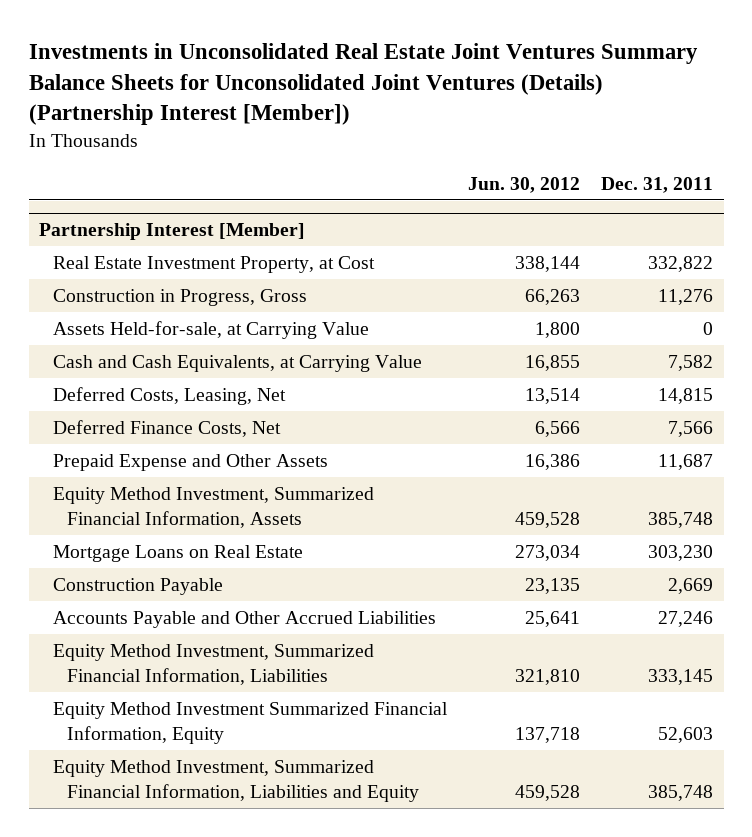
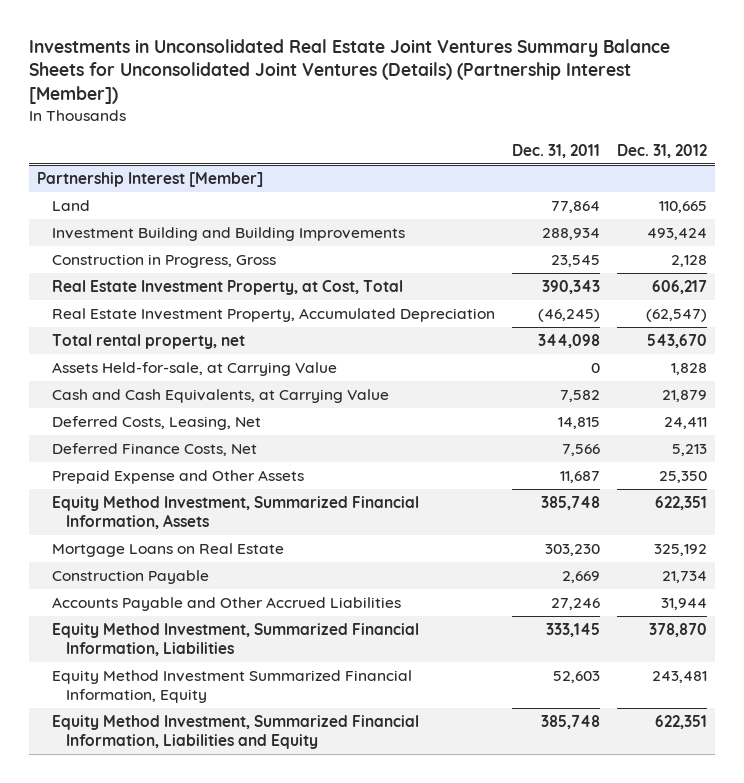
- | Jun. 30, 2012 | Dec. 31, 2011
+ | Dec. 31, 2011 | Dec. 31, 2012
@ Partnership Interest [Member]
- Real Estate Investment Property, at Cost | 338,144 | 332,822
- Construction in Progress, Gross | 66,263 | 11,276
+ Land | 77,864 | 110,665
+ Investment Building and Building Improvements | 288,934 | 493,424
+ Construction in Progress, Gross | 23,545 | 2,128
+ Real Estate Investment Property, at Cost, Total | 390,343 | 606,217
+ Real Estate Investment Property, Accumulated Depreciation | (46,245) | (62,547)
+ Total rental property, net | 344,098 | 543,670

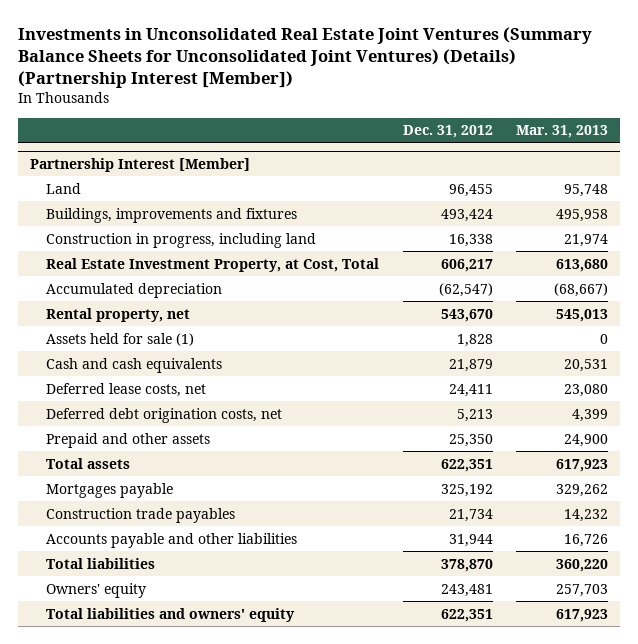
- Investments in Unconsolidated Real Estate Joint Ventures Summary Balance Sheets for Unconsolidated Joint Ventures (Details) (Partnership Interest [Member])
+ Investments in Unconsolidated Real Estate Joint Ventures (Summary Balance Sheets for Unconsolidated Joint Ventures) (Details) (Partnership Interest [Member])
- | Dec. 31, 2011 | Dec. 31, 2012
+ | Dec. 31, 2012 | Mar. 31, 2013
@ Partnership Interest [Member]
- Land | 77,864 | 110,665
- Investment Building and Building Improvements | 288,934 | 493,424
- Construction in Progress, Gross | 23,545 | 2,128
+ Land | 96,455 | 95,748
+ Buildings, improvements and fixtures | 493,424 | 495,958
+ Construction in progress, including land | 16,338 | 21,974
- Real Estate Investment Property, Accumulated Depreciation | (46,245) | (62,547)
- Total rental property, net | 344,098 | 543,670
- Assets Held-for-sale, at Carrying Value | 0 | 1,828
- Cash and Cash Equivalents, at Carrying Value | 7,582 | 21,879
- Deferred Costs, Leasing, Net | 14,815 | 24,411
- Deferred Finance Costs, Net | 7,566 | 5,213
- Prepaid Expense and Other Assets | 11,687 | 25,350
- Equity Method Investment, Summarized Financial Information, Assets | 385,748 | 622,351
- Mortgage Loans on Real Estate | 303,230 | 325,192
- Construction Payable | 2,669 | 21,734
- Accounts Payable and Other Accrued Liabilities | 27,246 | 31,944
- Equity Method Investment, Summarized Financial Information, Liabilities | 333,145 | 378,870
- Equity Method Investment Summarized Financial Information, Equity | 52,603 | 243,481
- Equity Method Investment, Summarized Financial Information, Liabilities and Equity | 385,748 | 622,351
+ Accumulated depreciation | (62,547) | (68,667)
+ Rental property, net | 543,670 | 545,013
+ Assets held for sale (1) | 1,828 | 0
+ Cash and cash equivalents | 21,879 | 20,531
+ Deferred lease costs, net | 24,411 | 23,080
+ Deferred debt origination costs, net | 5,213 | 4,399
+ Prepaid and other assets | 25,350 | 24,900
+ Total assets | 622,351 | 617,923
+ Mortgages payable | 325,192 | 329,262
+ Construction trade payables | 21,734 | 14,232
+ Accounts payable and other liabilities | 31,944 | 16,726
+ Total liabilities | 378,870 | 360,220
+ Owners' equity | 243,481 | 257,703
+ Total liabilities and owners' equity | 622,351 | 617,923

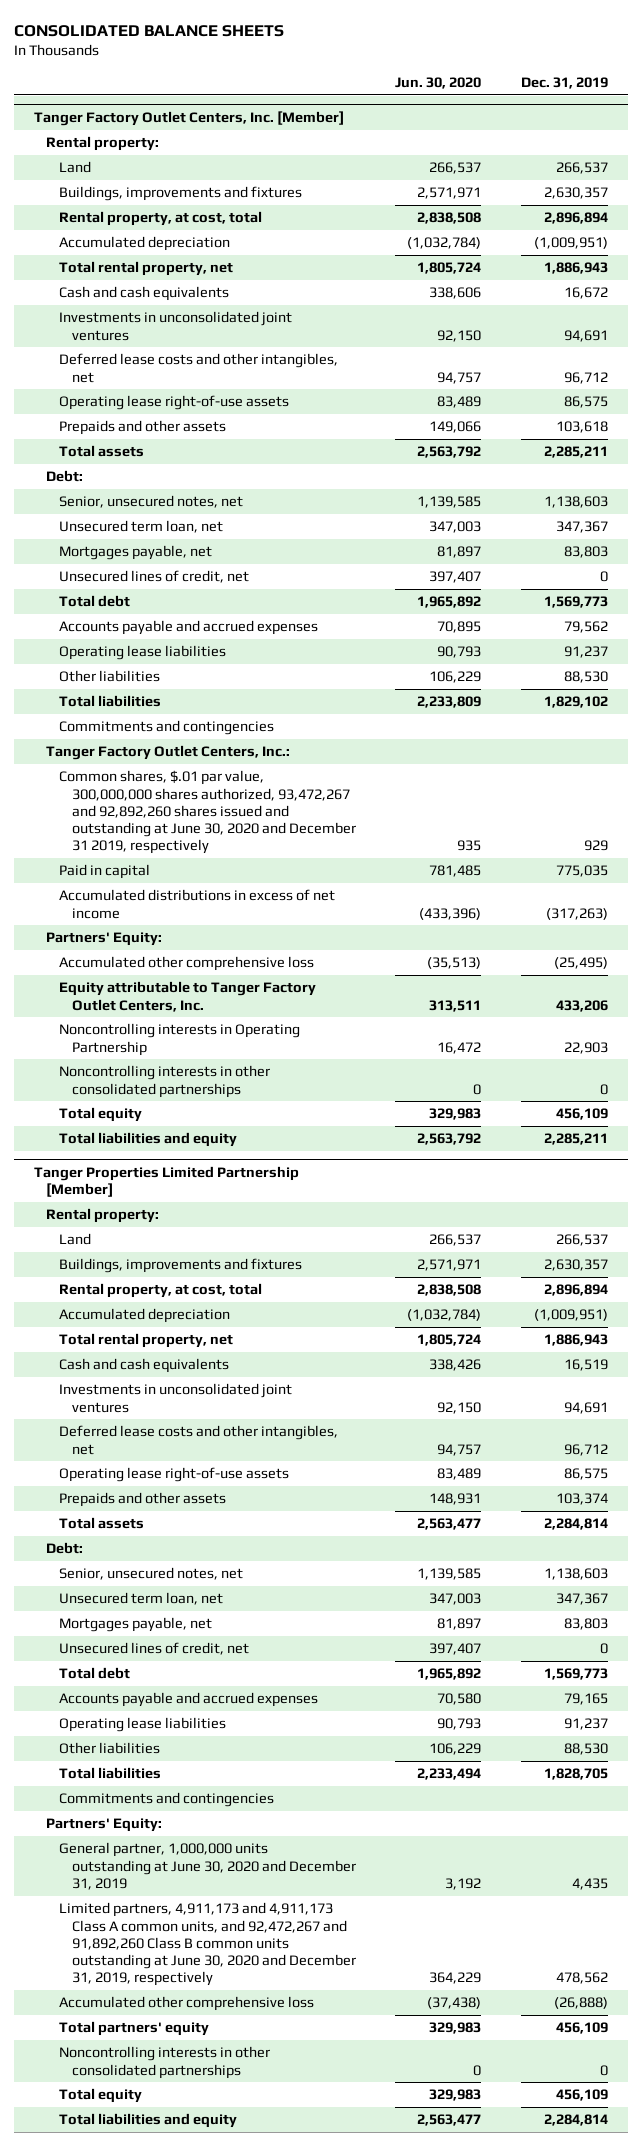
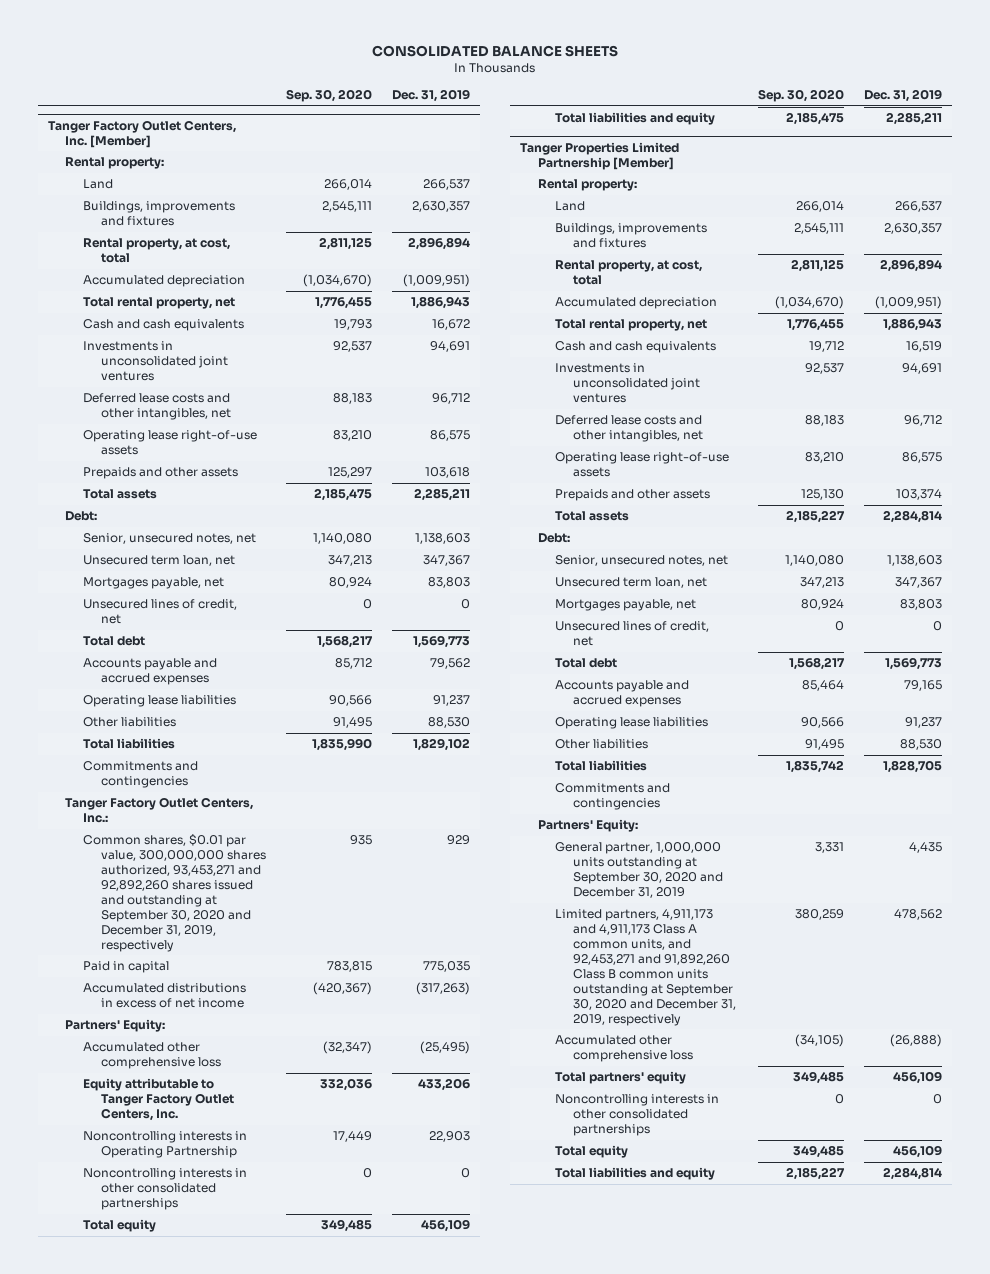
- | Jun. 30, 2020 | Dec. 31, 2019
+ | Sep. 30, 2020 | Dec. 31, 2019
@ Tanger Factory Outlet Centers, Inc. [Member]
- Common shares, $.01 par value, 300,000,000 shares authorized, 93,472,267 and 92,892,260 shares issued and outstanding at June 30, 2020 and December 31 2019, respectively | 935 | 929
+ Common shares, $0.01 par value, 300,000,000 shares authorized, 93,453,271 and 92,892,260 shares issued and outstanding at September 30, 2020 and December 31, 2019, respectively | 935 | 929
@ Tanger Properties Limited Partnership [Member]
- General partner, 1,000,000 units outstanding at June 30, 2020 and December 31, 2019 | 3,192 | 4,435
- Limited partners, 4,911,173 and 4,911,173 Class A common units, and 92,472,267 and 91,892,260 Class B common units outstanding at June 30, 2020 and December 31, 2019, respectively | 364,229 | 478,562
+ General partner, 1,000,000 units outstanding at September 30, 2020 and December 31, 2019 | 3,331 | 4,435
+ Limited partners, 4,911,173 and 4,911,173 Class A common units, and 92,453,271 and 91,892,260 Class B common units outstanding at September 30, 2020 and December 31, 2019, respectively | 380,259 | 478,562

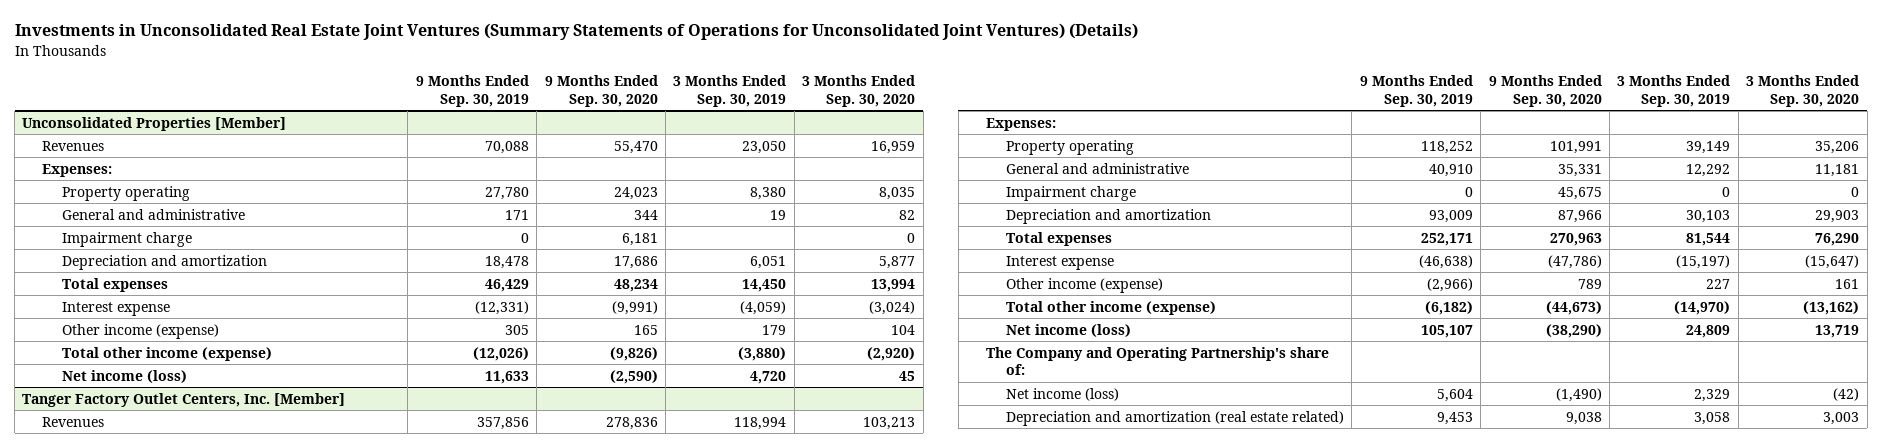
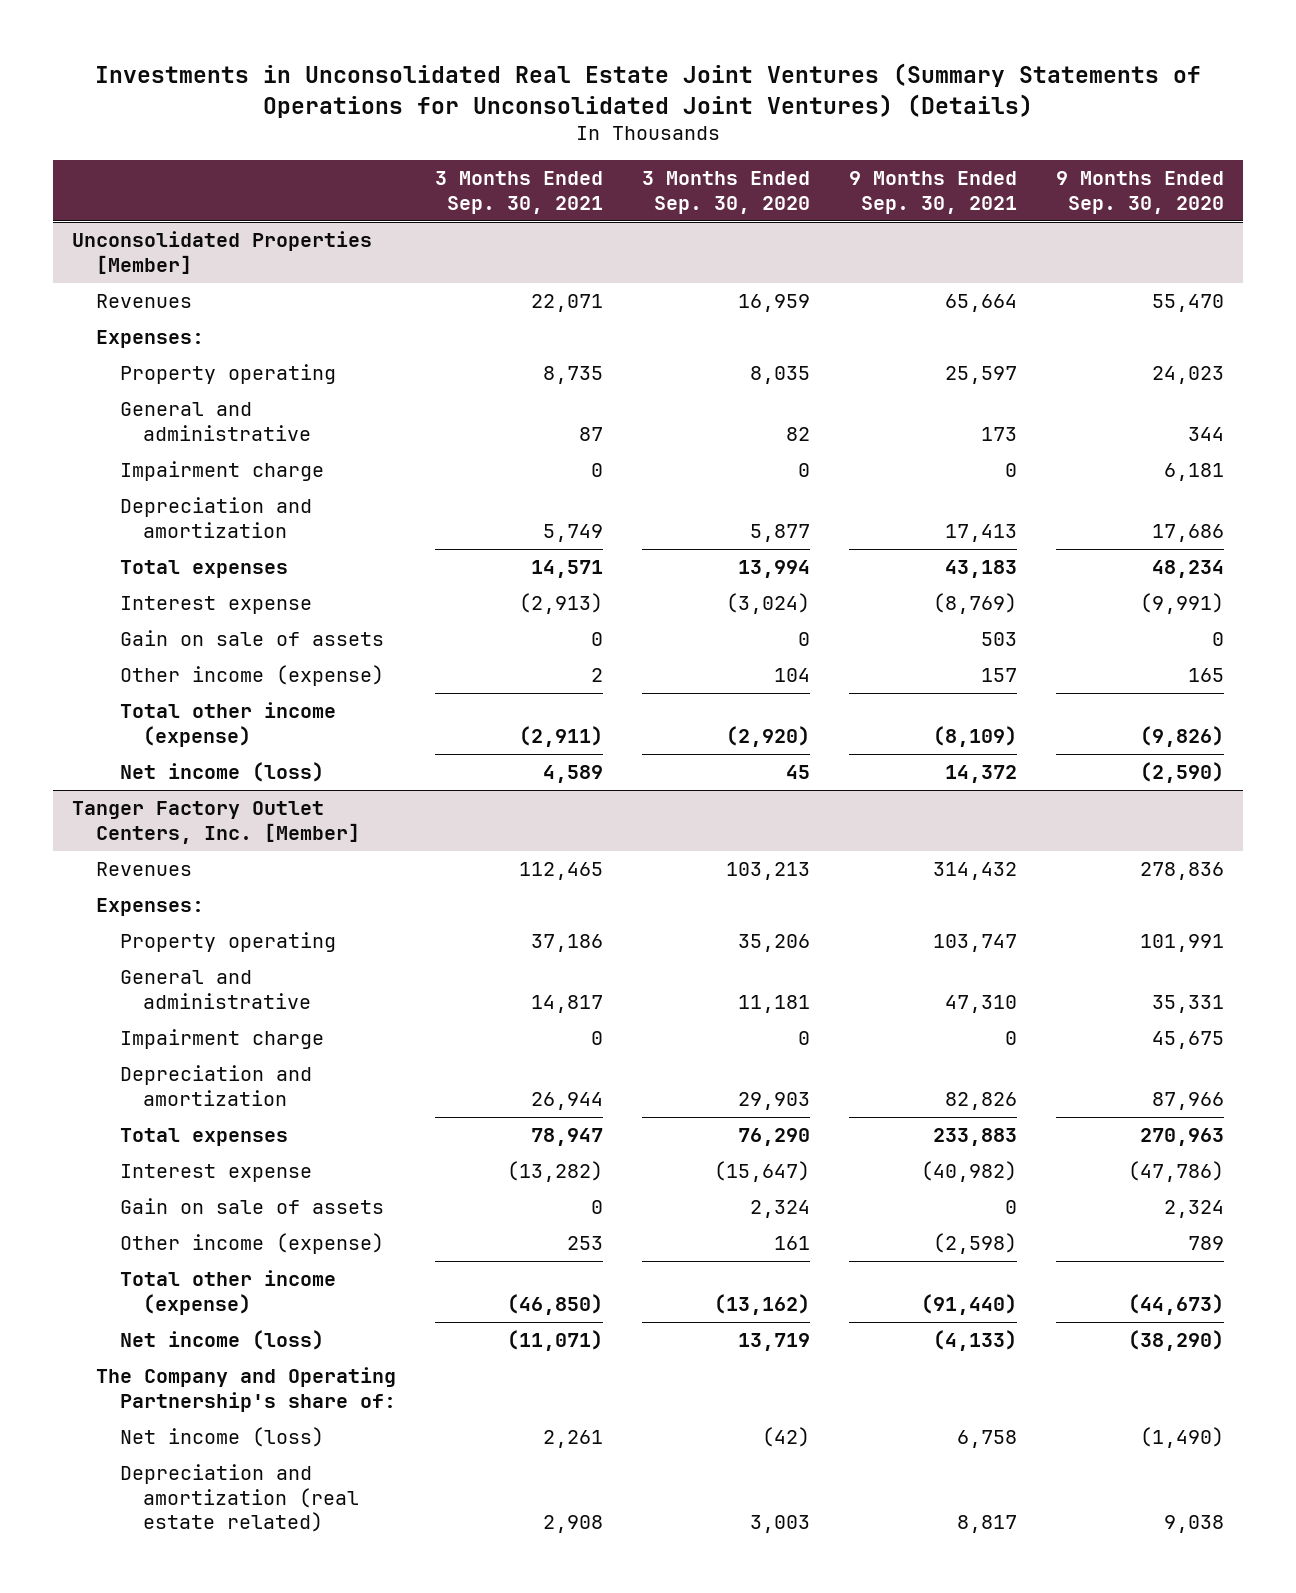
- | 9 Months Ended Sep. 30, 2019 | 9 Months Ended Sep. 30, 2020 | 3 Months Ended Sep. 30, 2019 | 3 Months Ended Sep. 30, 2020
+ | 3 Months Ended Sep. 30, 2021 | 3 Months Ended Sep. 30, 2020 | 9 Months Ended Sep. 30, 2021 | 9 Months Ended Sep. 30, 2020
@ Unconsolidated Properties [Member]
+ Gain on sale of assets | 0 | 0 | 503 | 0
@ Tanger Factory Outlet Centers, Inc. [Member]
+ Gain on sale of assets | 0 | 2,324 | 0 | 2,324

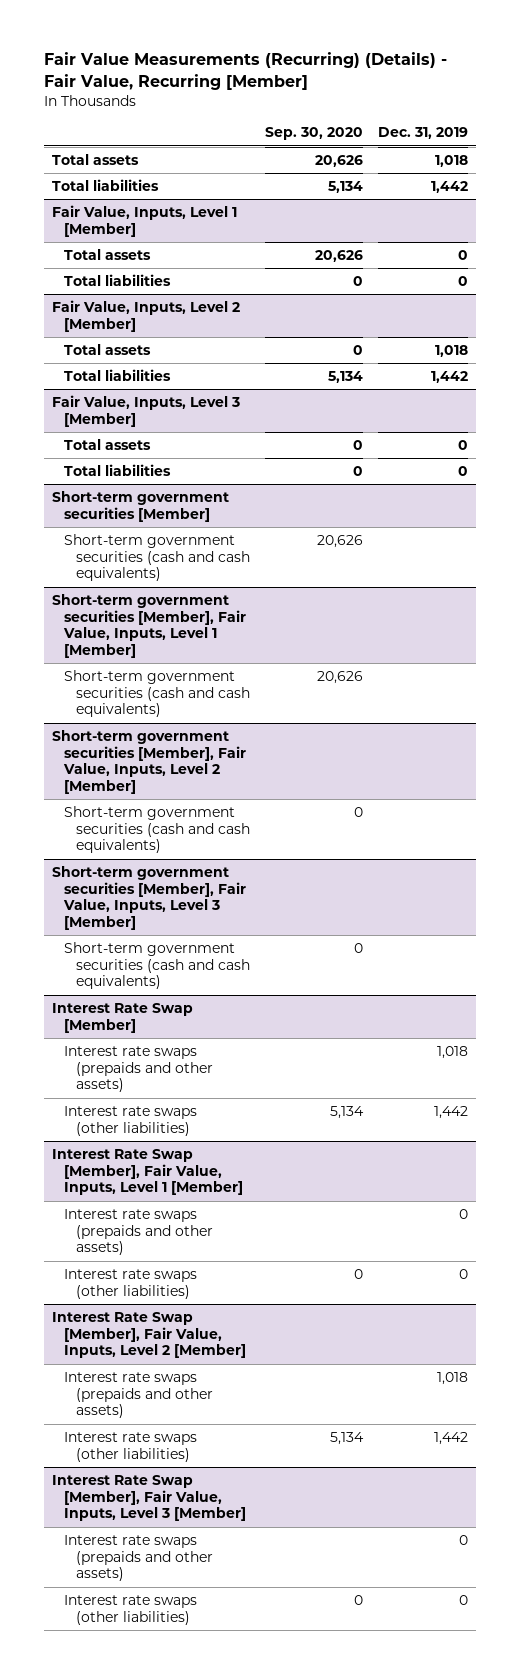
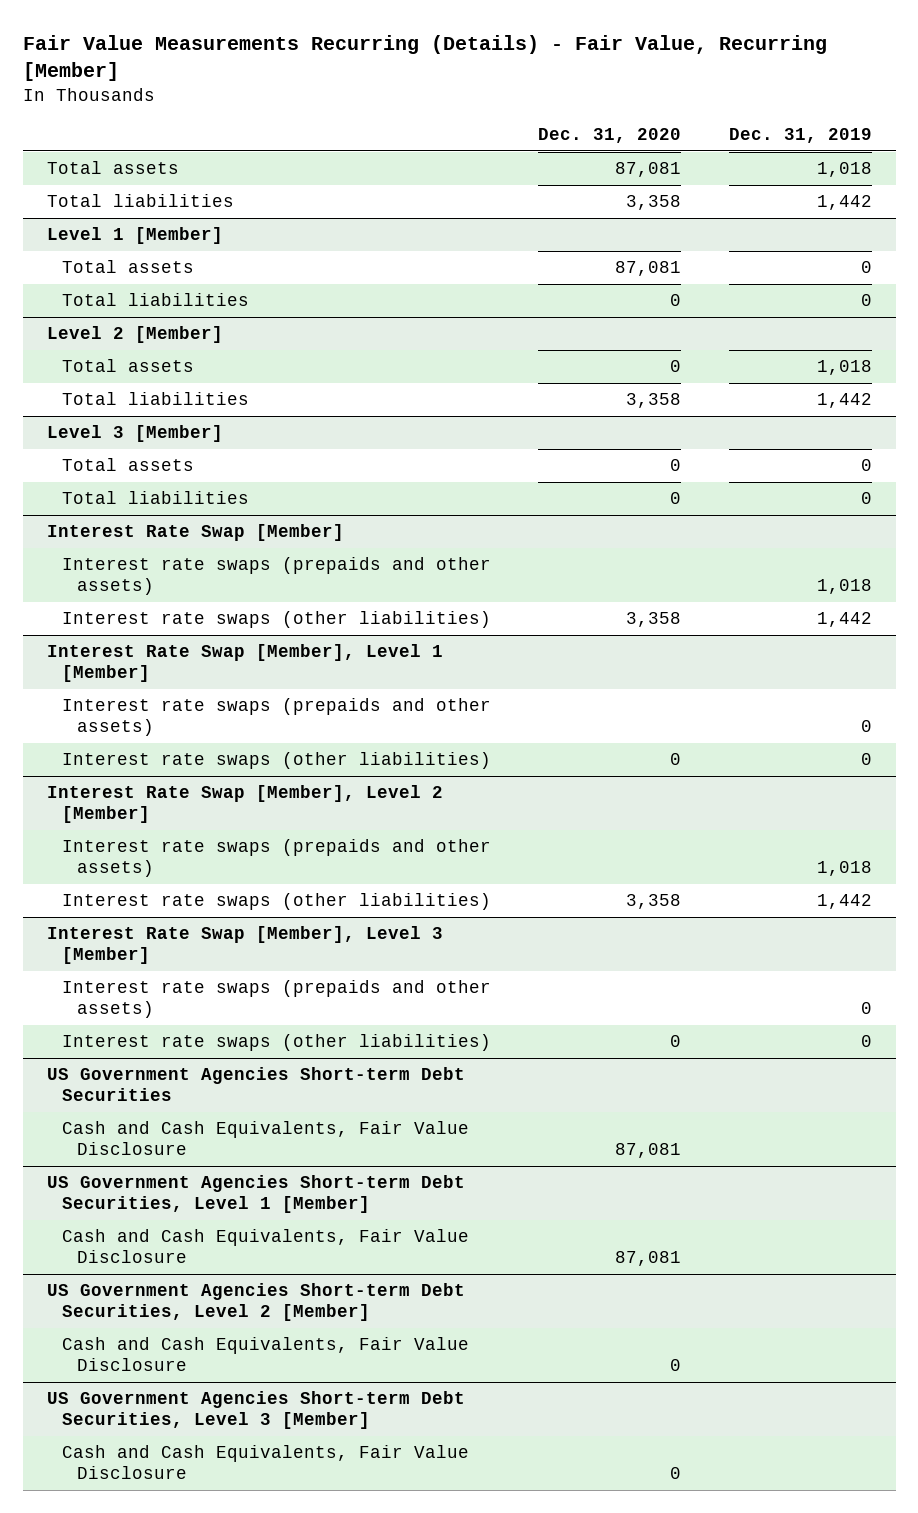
- Fair Value Measurements (Recurring) (Details) - Fair Value, Recurring [Member]
+ Fair Value Measurements Recurring (Details) - Fair Value, Recurring [Member]
- | Sep. 30, 2020 | Dec. 31, 2019
+ | Dec. 31, 2020 | Dec. 31, 2019
- Fair Value, Inputs, Level 1 [Member]
+ Level 1 [Member]
- Fair Value, Inputs, Level 2 [Member]
+ Level 2 [Member]
- Fair Value, Inputs, Level 3 [Member]
+ Level 3 [Member]
- Short-term government securities [Member]
- Short-term government securities (cash and cash equivalents) | 20,626 |
- Short-term government securities [Member], Fair Value, Inputs, Level 1 [Member]
- Short-term government securities (cash and cash equivalents) | 20,626 |
- Short-term government securities [Member], Fair Value, Inputs, Level 2 [Member]
- Short-term government securities (cash and cash equivalents) | 0 |
- Short-term government securities [Member], Fair Value, Inputs, Level 3 [Member]
- Short-term government securities (cash and cash equivalents) | 0 |
- Interest Rate Swap [Member], Fair Value, Inputs, Level 1 [Member]
+ Interest Rate Swap [Member], Level 1 [Member]
- Interest Rate Swap [Member], Fair Value, Inputs, Level 2 [Member]
+ Interest Rate Swap [Member], Level 2 [Member]
- Interest Rate Swap [Member], Fair Value, Inputs, Level 3 [Member]
+ Interest Rate Swap [Member], Level 3 [Member]
+ US Government Agencies Short-term Debt Securities
+ Cash and Cash Equivalents, Fair Value Disclosure | 87,081 |
+ US Government Agencies Short-term Debt Securities, Level 1 [Member]
+ Cash and Cash Equivalents, Fair Value Disclosure | 87,081 |
+ US Government Agencies Short-term Debt Securities, Level 2 [Member]
+ Cash and Cash Equivalents, Fair Value Disclosure | 0 |
+ US Government Agencies Short-term Debt Securities, Level 3 [Member]
+ Cash and Cash Equivalents, Fair Value Disclosure | 0 |

